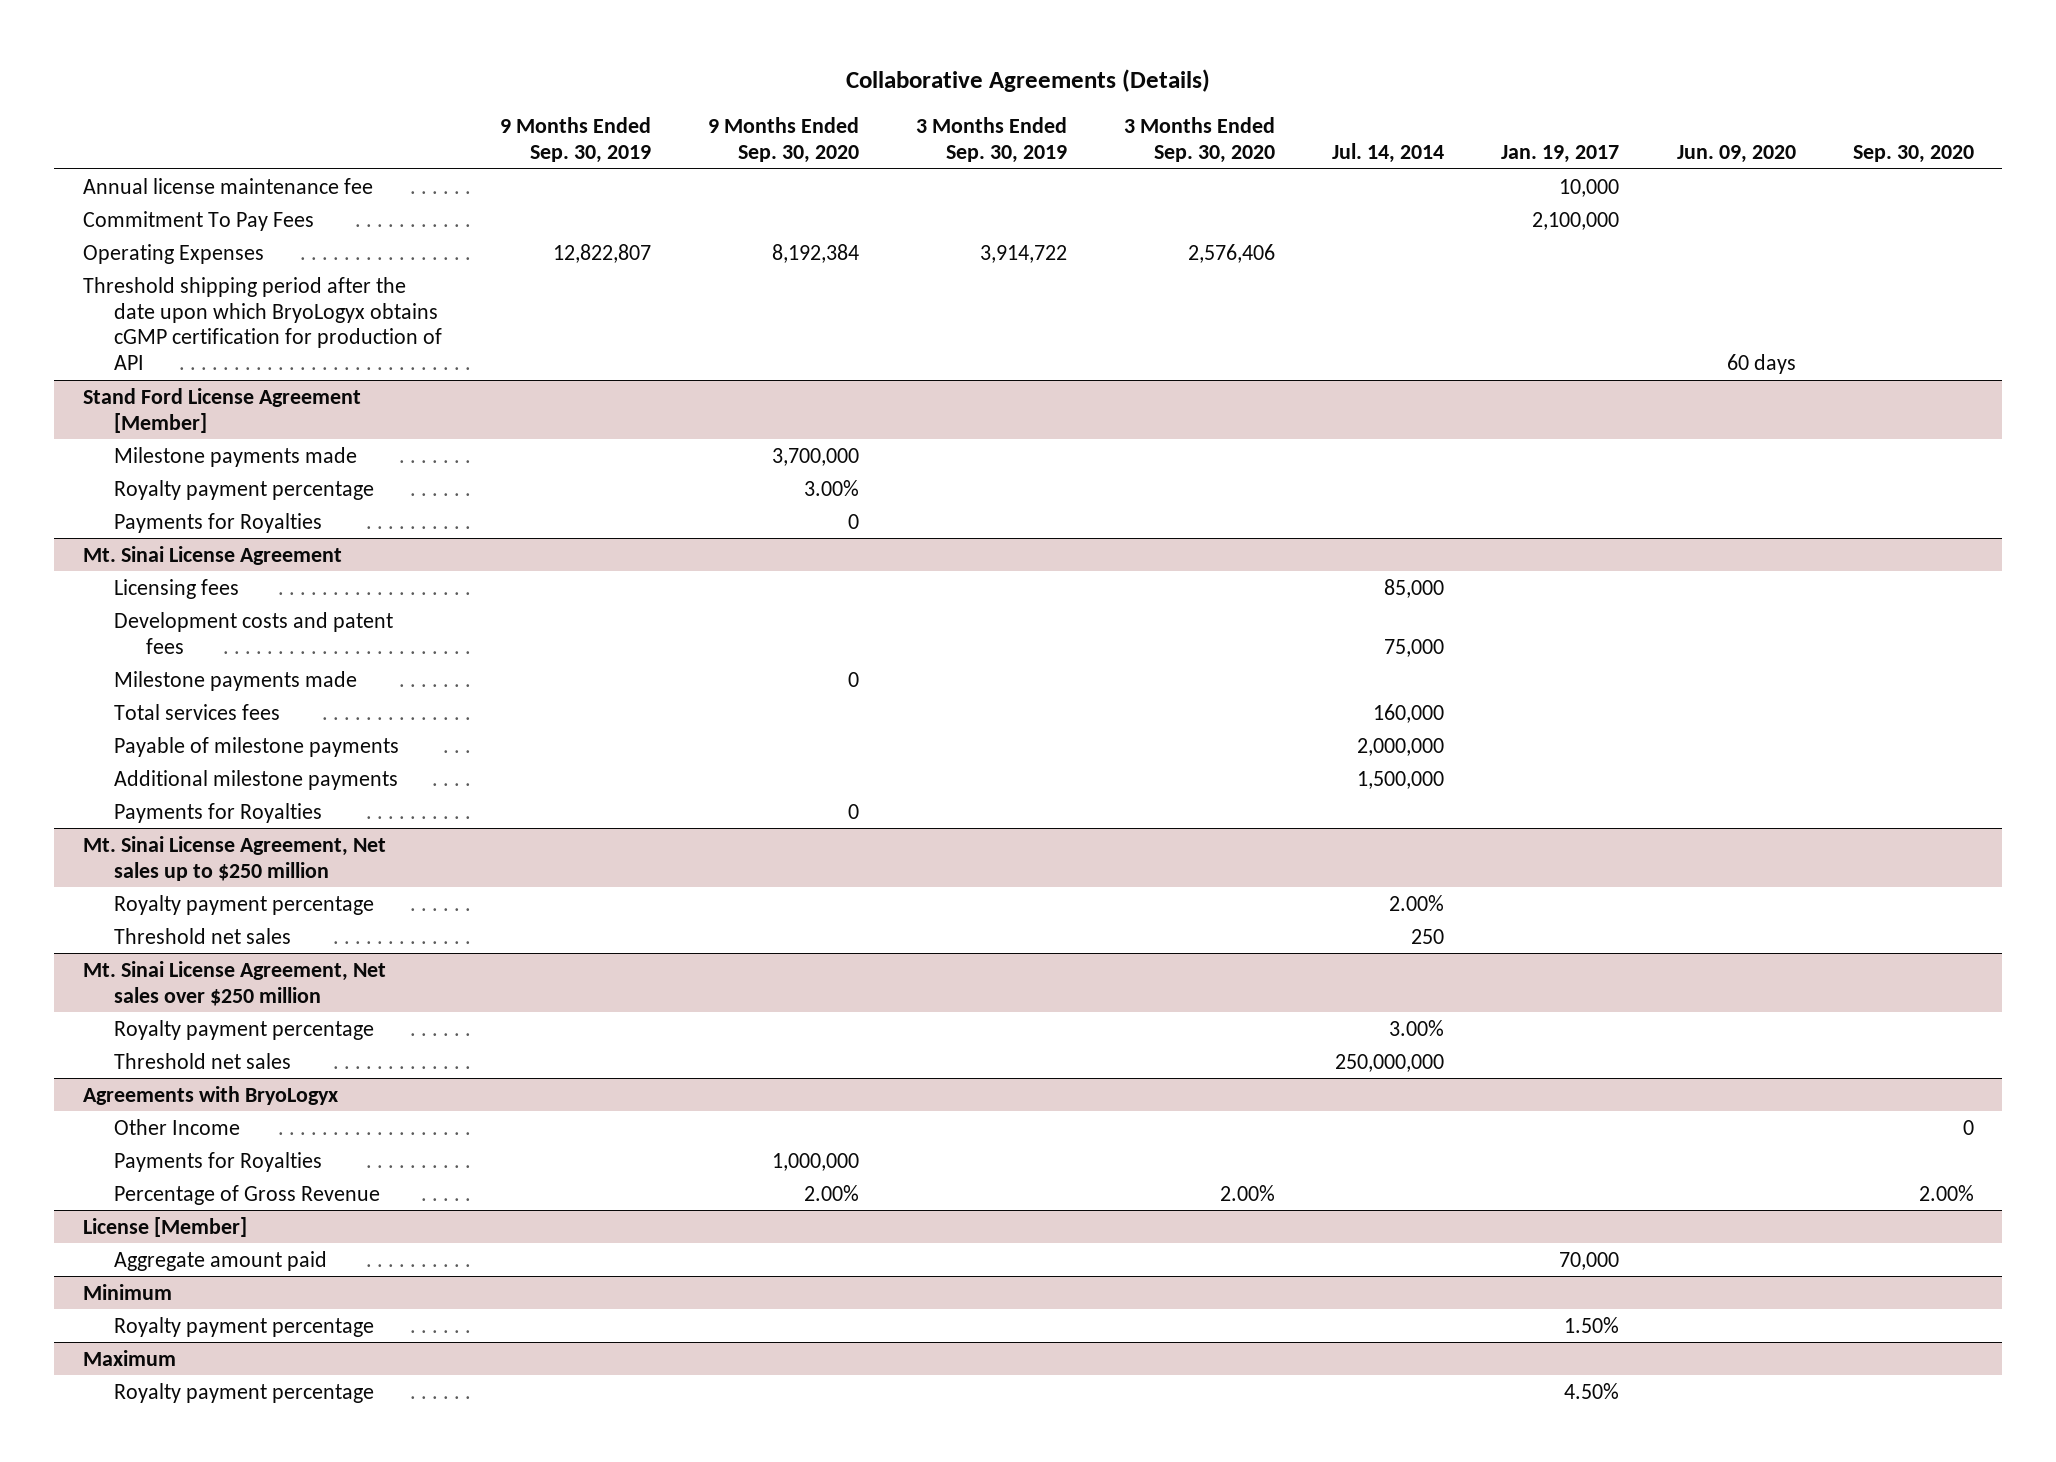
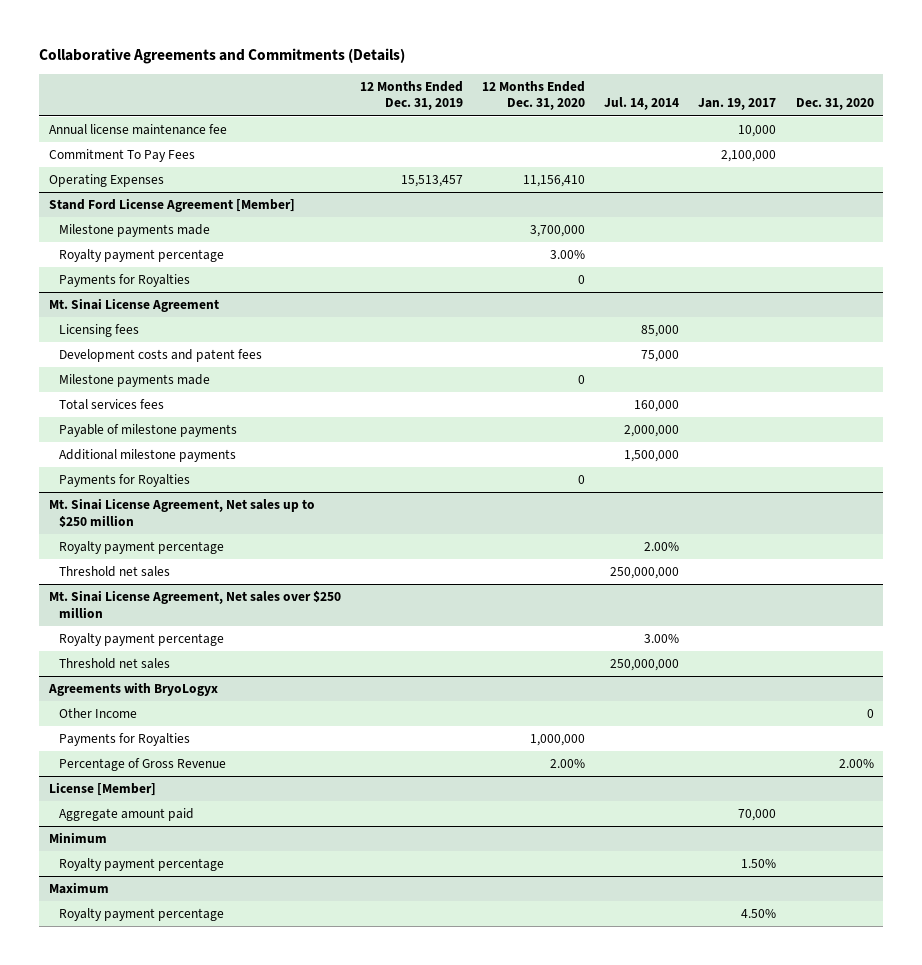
- Collaborative Agreements (Details)
+ Collaborative Agreements and Commitments (Details)
- | 9 Months Ended Sep. 30, 2019 | 9 Months Ended Sep. 30, 2020 | 3 Months Ended Sep. 30, 2019 | 3 Months Ended Sep. 30, 2020 | Jul. 14, 2014 | Jan. 19, 2017 | Jun. 09, 2020 | Sep. 30, 2020
+ | 12 Months Ended Dec. 31, 2019 | 12 Months Ended Dec. 31, 2020 | Jul. 14, 2014 | Jan. 19, 2017 | Dec. 31, 2020
- Threshold shipping period after the date upon which BryoLogyx obtains cGMP certification for production of API | | | | | | | 60 days |
@ Mt. Sinai License Agreement, Net sales up to $250 million
- Threshold net sales | | | | | 250 | | |
+ Threshold net sales | | | 250,000,000 | |

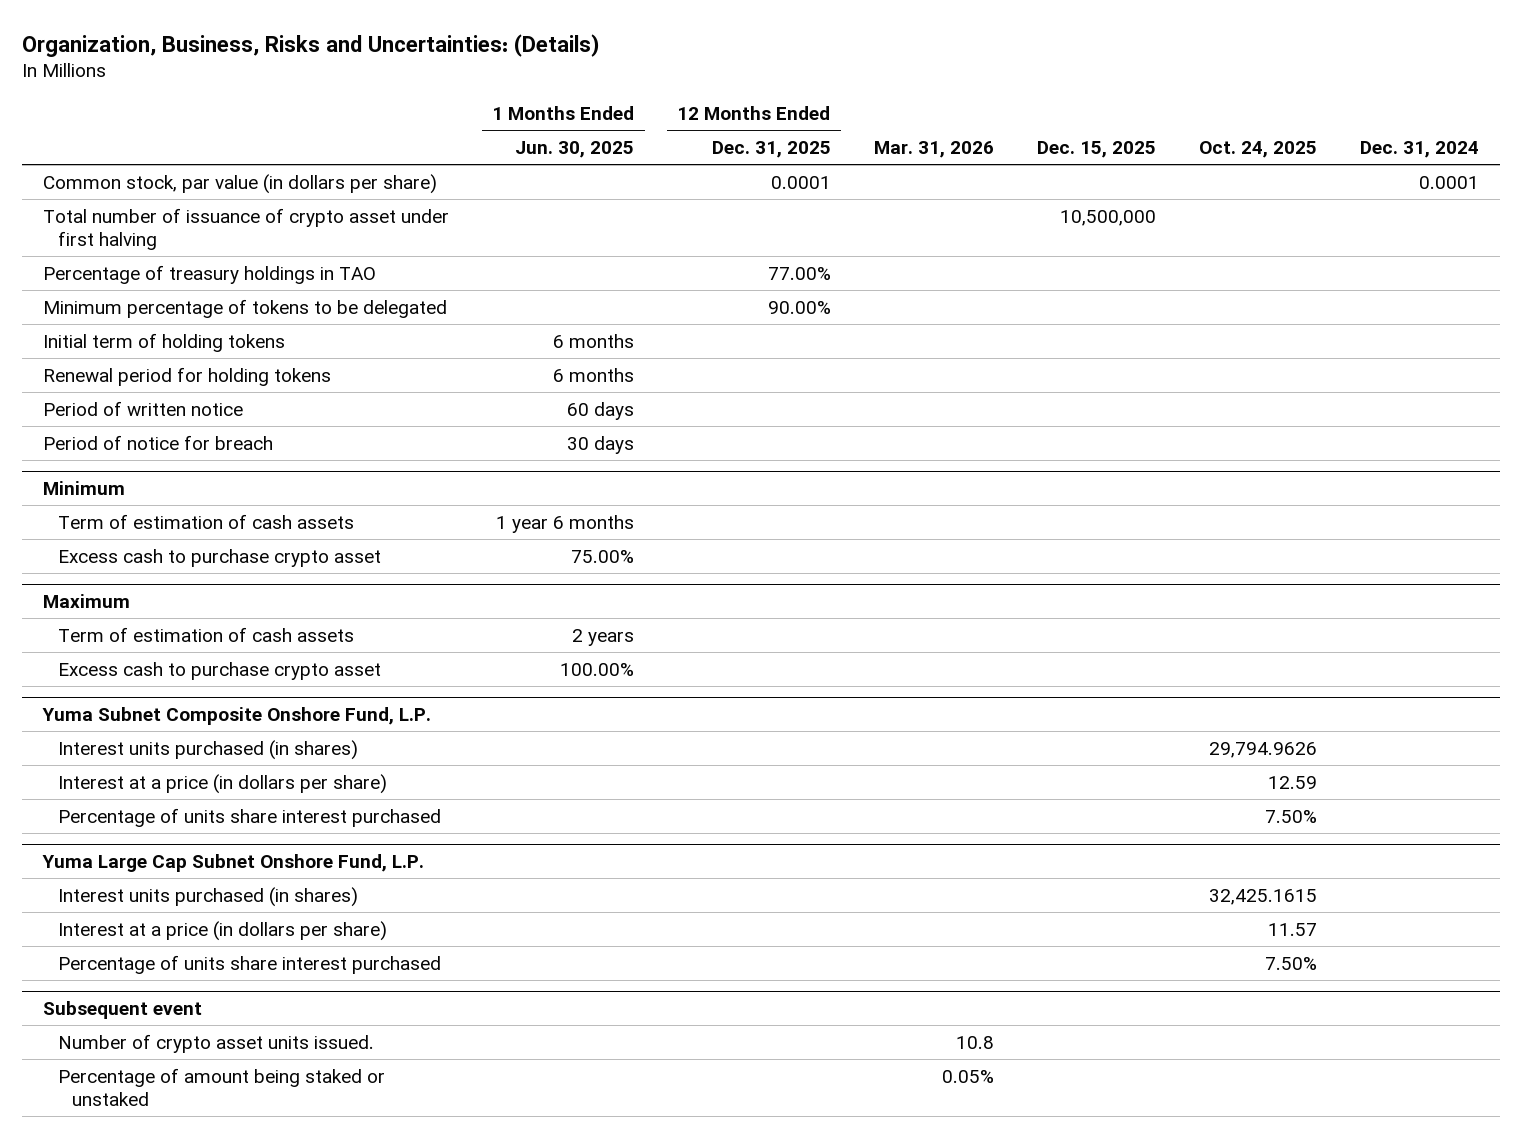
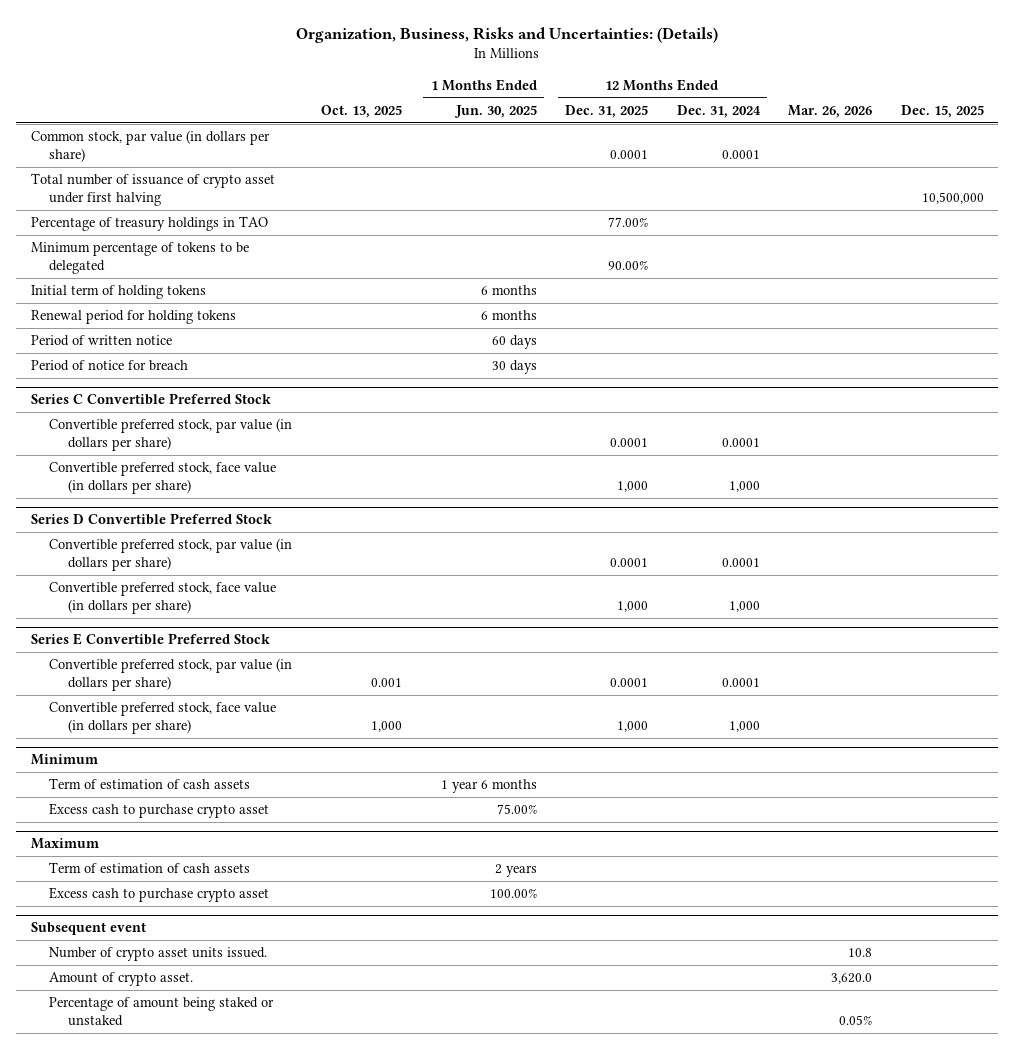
- | 1 Months Ended Jun. 30, 2025 | 12 Months Ended Dec. 31, 2025 | Mar. 31, 2026 | Dec. 15, 2025 | Oct. 24, 2025 | Dec. 31, 2024
+ | Oct. 13, 2025 | 1 Months Ended Jun. 30, 2025 | 12 Months Ended Dec. 31, 2025 | 12 Months Ended Dec. 31, 2024 | Mar. 26, 2026 | Dec. 15, 2025
+ Series C Convertible Preferred Stock
+ Convertible preferred stock, par value (in dollars per share) | | | 0.0001 | 0.0001 | |
+ Convertible preferred stock, face value (in dollars per share) | | | 1,000 | 1,000 | |
+ Series D Convertible Preferred Stock
+ Convertible preferred stock, par value (in dollars per share) | | | 0.0001 | 0.0001 | |
+ Convertible preferred stock, face value (in dollars per share) | | | 1,000 | 1,000 | |
+ Series E Convertible Preferred Stock
+ Convertible preferred stock, par value (in dollars per share) | 0.001 | | 0.0001 | 0.0001 | |
+ Convertible preferred stock, face value (in dollars per share) | 1,000 | | 1,000 | 1,000 | |
- Yuma Subnet Composite Onshore Fund, L.P.
- Interest units purchased (in shares) | | | | | 29,794.9626 |
- Interest at a price (in dollars per share) | | | | | 12.59 |
- Percentage of units share interest purchased | | | | | 7.50% |
- Yuma Large Cap Subnet Onshore Fund, L.P.
- Interest units purchased (in shares) | | | | | 32,425.1615 |
- Interest at a price (in dollars per share) | | | | | 11.57 |
- Percentage of units share interest purchased | | | | | 7.50% |
@ Subsequent event
+ Amount of crypto asset. | | | | | 3,620.0 |

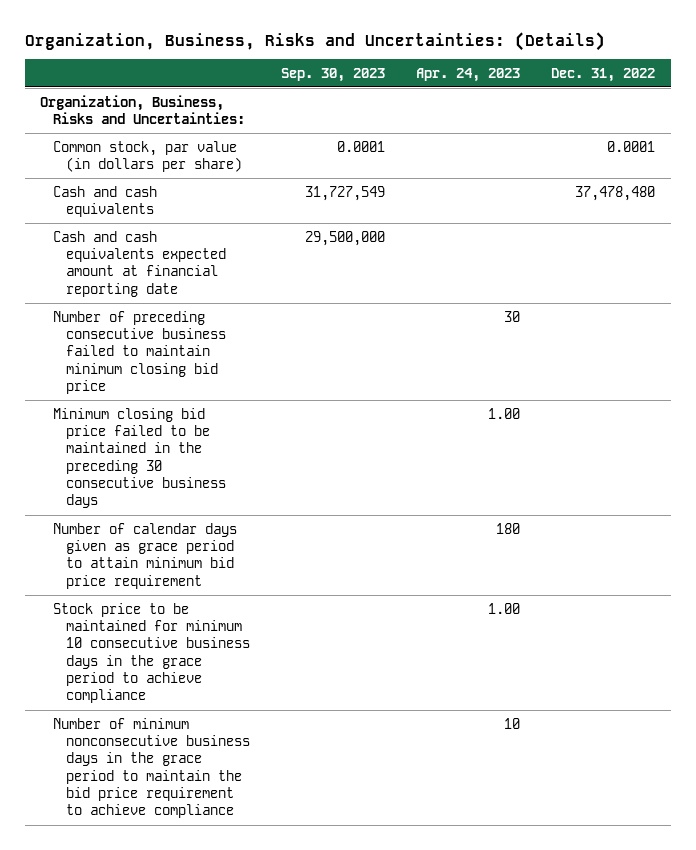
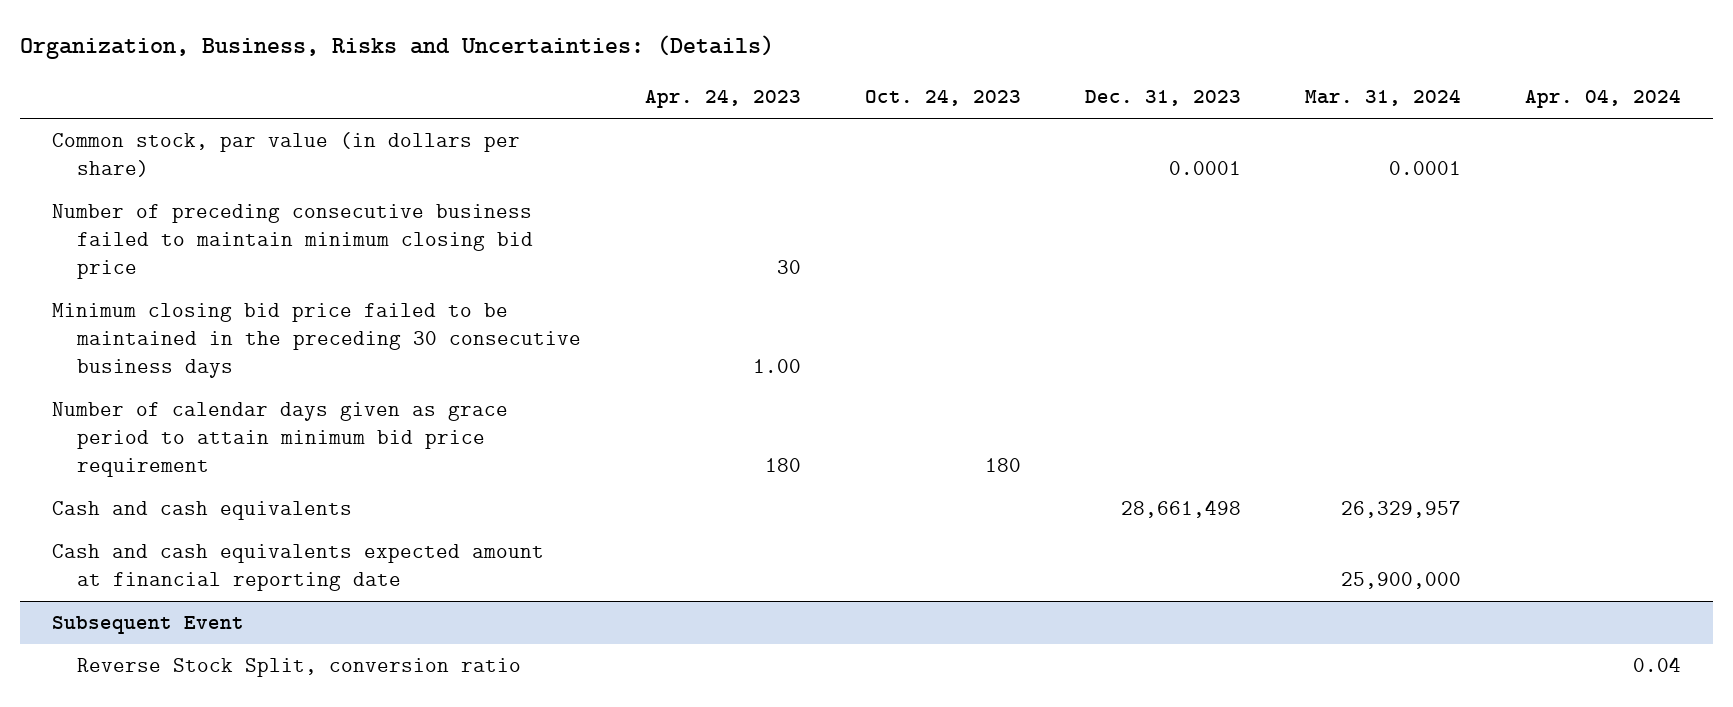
- | Sep. 30, 2023 | Apr. 24, 2023 | Dec. 31, 2022
+ | Apr. 24, 2023 | Oct. 24, 2023 | Dec. 31, 2023 | Mar. 31, 2024 | Apr. 04, 2024
- Organization, Business, Risks and Uncertainties:
- Stock price to be maintained for minimum 10 consecutive business days in the grace period to achieve compliance | | 1.00 |
- Number of minimum nonconsecutive business days in the grace period to maintain the bid price requirement to achieve compliance | | 10 |
moved down: Cash and cash equivalents | | | 28,661,498 | 26,329,957 |
moved down: Cash and cash equivalents expected amount at financial reporting date | | | | 25,900,000 |
+ Subsequent Event
+ Reverse Stock Split, conversion ratio | | | | | 0.04

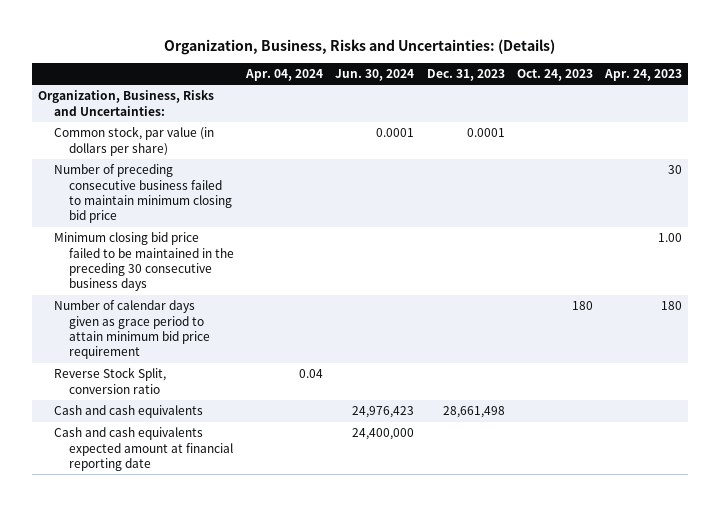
- | Apr. 24, 2023 | Oct. 24, 2023 | Dec. 31, 2023 | Mar. 31, 2024 | Apr. 04, 2024
+ | Apr. 04, 2024 | Jun. 30, 2024 | Dec. 31, 2023 | Oct. 24, 2023 | Apr. 24, 2023
+ Organization, Business, Risks and Uncertainties:
+ Reverse Stock Split, conversion ratio | 0.04 | | | |
- Subsequent Event
- Reverse Stock Split, conversion ratio | | | | | 0.04

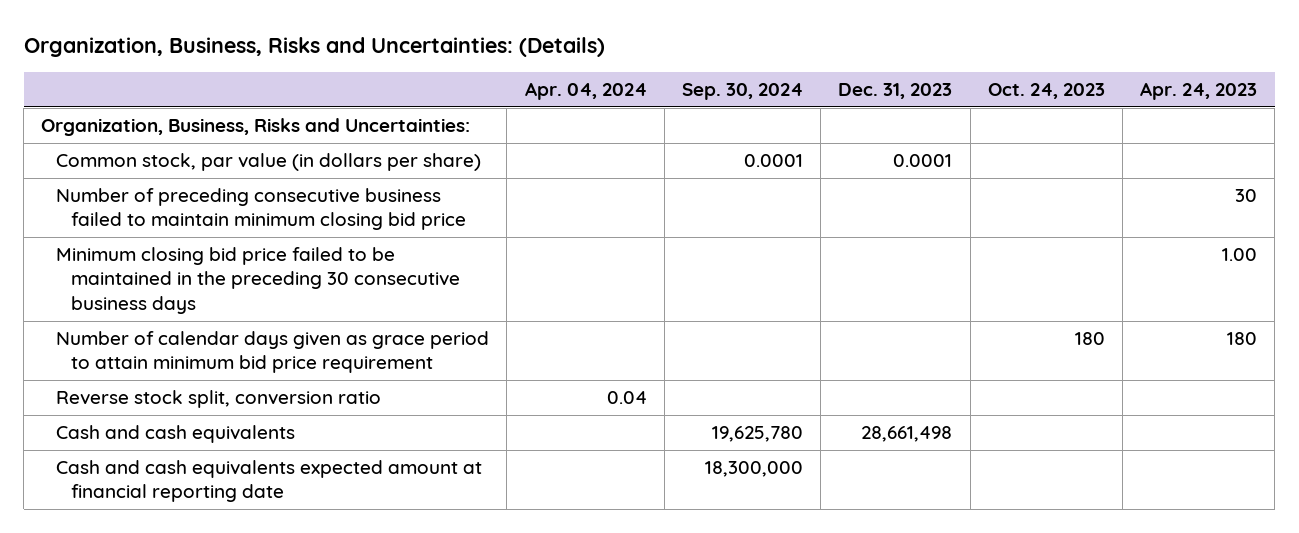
- | Apr. 04, 2024 | Jun. 30, 2024 | Dec. 31, 2023 | Oct. 24, 2023 | Apr. 24, 2023
+ | Apr. 04, 2024 | Sep. 30, 2024 | Dec. 31, 2023 | Oct. 24, 2023 | Apr. 24, 2023
- Reverse Stock Split, conversion ratio | 0.04 | | | |
+ Reverse stock split, conversion ratio | 0.04 | | | |

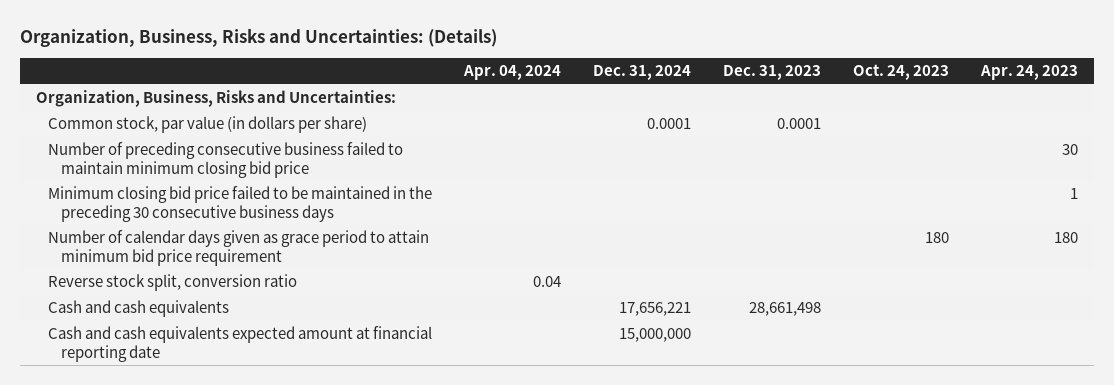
- | Apr. 04, 2024 | Sep. 30, 2024 | Dec. 31, 2023 | Oct. 24, 2023 | Apr. 24, 2023
+ | Apr. 04, 2024 | Dec. 31, 2024 | Dec. 31, 2023 | Oct. 24, 2023 | Apr. 24, 2023
- Minimum closing bid price failed to be maintained in the preceding 30 consecutive business days | | | | | 1.00
+ Minimum closing bid price failed to be maintained in the preceding 30 consecutive business days | | | | | 1

